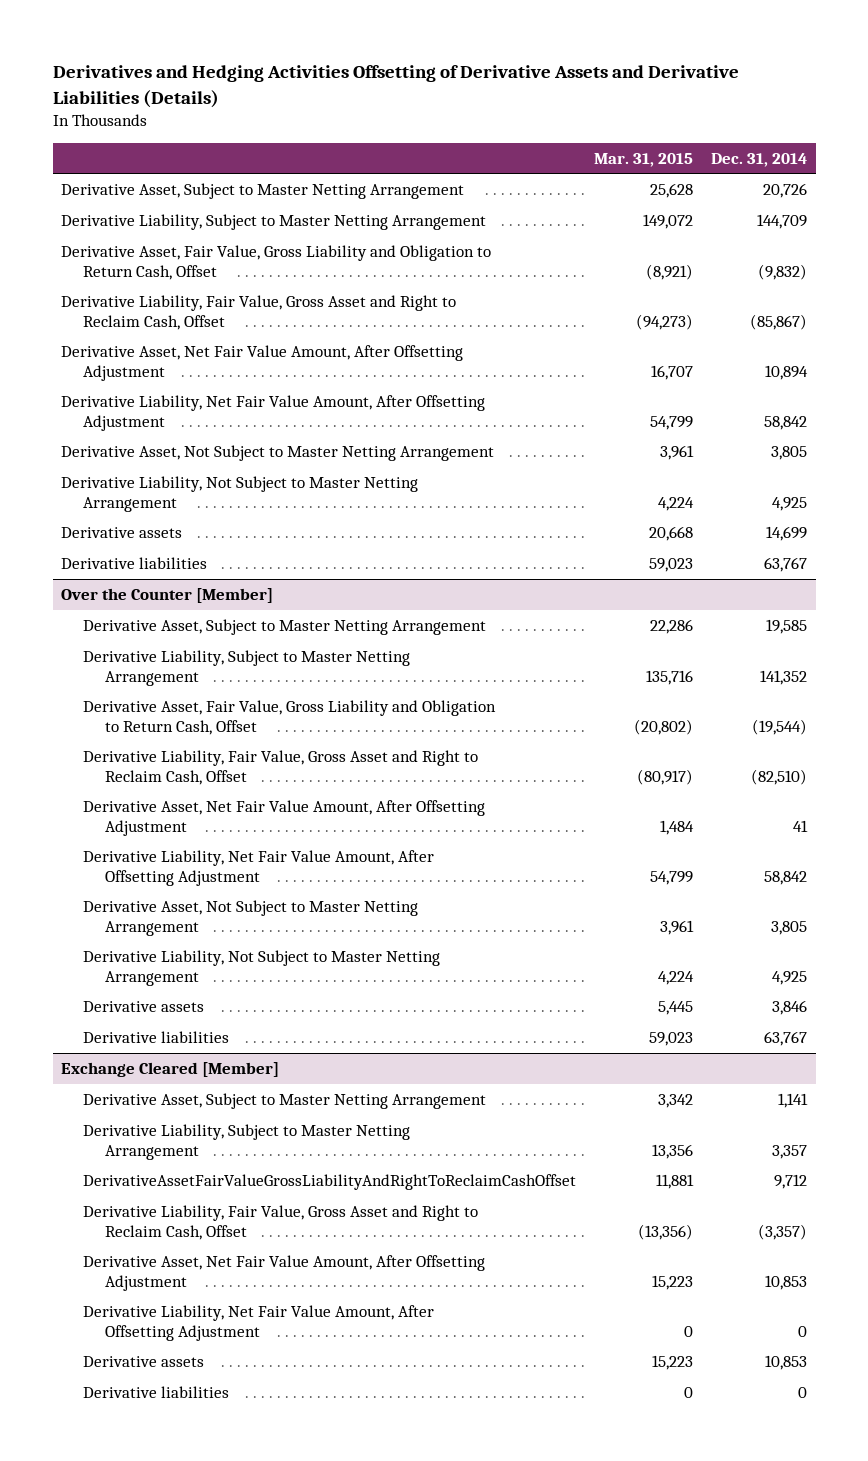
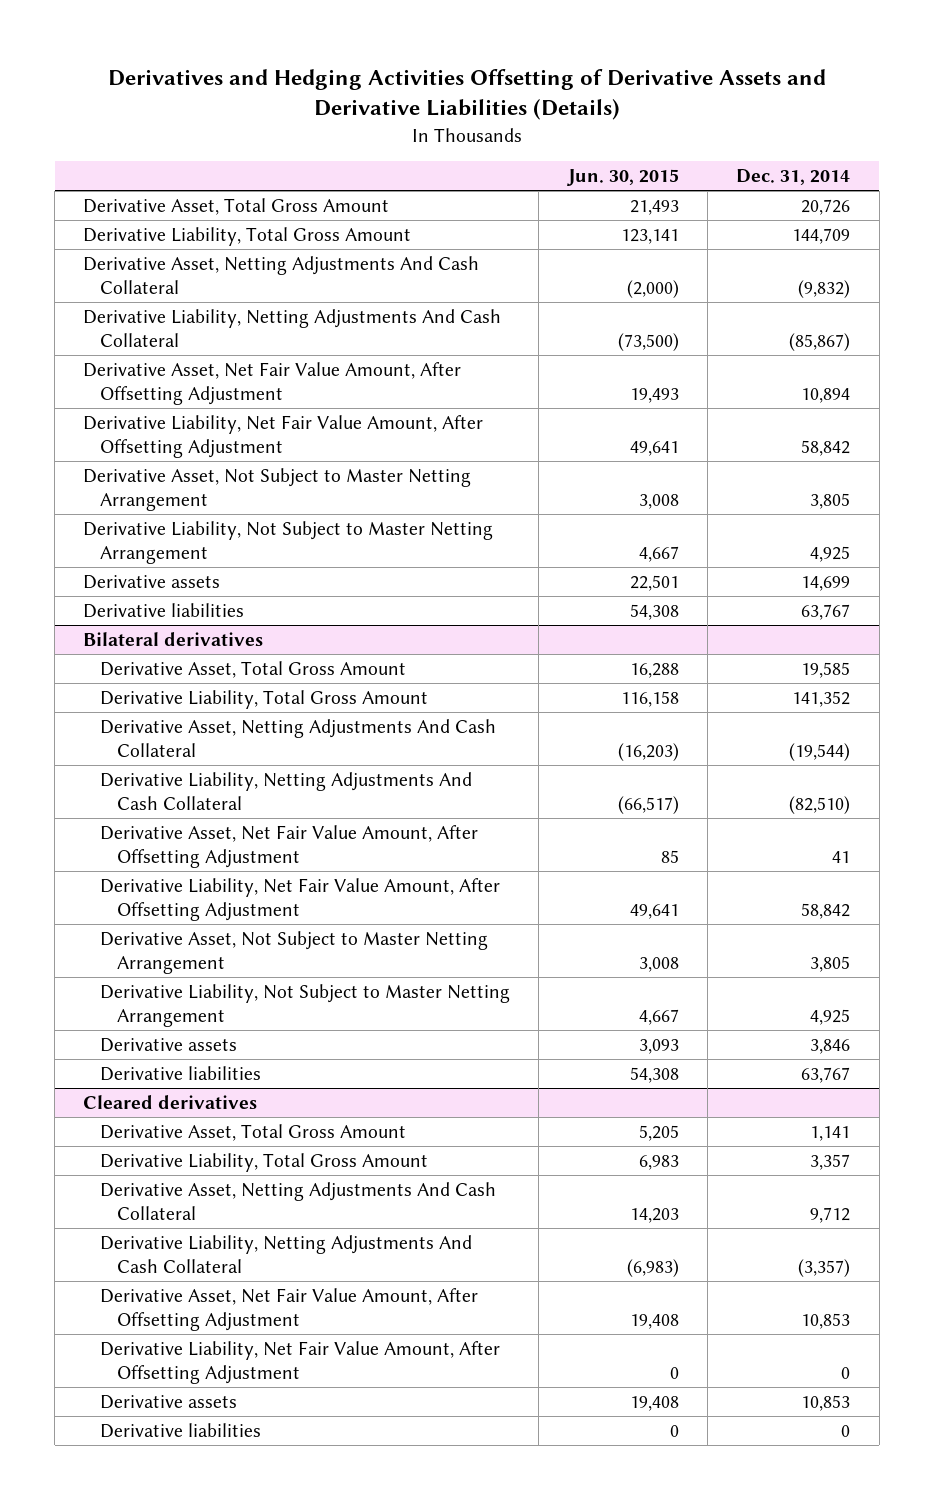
- | Mar. 31, 2015 | Dec. 31, 2014
+ | Jun. 30, 2015 | Dec. 31, 2014
- Derivative Asset, Subject to Master Netting Arrangement | 25,628 | 20,726
- Derivative Liability, Subject to Master Netting Arrangement | 149,072 | 144,709
- Derivative Asset, Fair Value, Gross Liability and Obligation to Return Cash, Offset | (8,921) | (9,832)
- Derivative Liability, Fair Value, Gross Asset and Right to Reclaim Cash, Offset | (94,273) | (85,867)
+ Derivative Asset, Total Gross Amount | 21,493 | 20,726
+ Derivative Liability, Total Gross Amount | 123,141 | 144,709
+ Derivative Asset, Netting Adjustments And Cash Collateral | (2,000) | (9,832)
+ Derivative Liability, Netting Adjustments And Cash Collateral | (73,500) | (85,867)
- Over the Counter [Member]
- Derivative Asset, Subject to Master Netting Arrangement | 22,286 | 19,585
- Derivative Liability, Subject to Master Netting Arrangement | 135,716 | 141,352
- Derivative Asset, Fair Value, Gross Liability and Obligation to Return Cash, Offset | (20,802) | (19,544)
- Derivative Liability, Fair Value, Gross Asset and Right to Reclaim Cash, Offset | (80,917) | (82,510)
+ Bilateral derivatives
+ Derivative Asset, Total Gross Amount | 16,288 | 19,585
+ Derivative Liability, Total Gross Amount | 116,158 | 141,352
+ Derivative Asset, Netting Adjustments And Cash Collateral | (16,203) | (19,544)
+ Derivative Liability, Netting Adjustments And Cash Collateral | (66,517) | (82,510)
- Exchange Cleared [Member]
- Derivative Asset, Subject to Master Netting Arrangement | 3,342 | 1,141
- Derivative Liability, Subject to Master Netting Arrangement | 13,356 | 3,357
- DerivativeAssetFairValueGrossLiabilityAndRightToReclaimCashOffset | 11,881 | 9,712
- Derivative Liability, Fair Value, Gross Asset and Right to Reclaim Cash, Offset | (13,356) | (3,357)
+ Cleared derivatives
+ Derivative Asset, Total Gross Amount | 5,205 | 1,141
+ Derivative Liability, Total Gross Amount | 6,983 | 3,357
+ Derivative Asset, Netting Adjustments And Cash Collateral | 14,203 | 9,712
+ Derivative Liability, Netting Adjustments And Cash Collateral | (6,983) | (3,357)

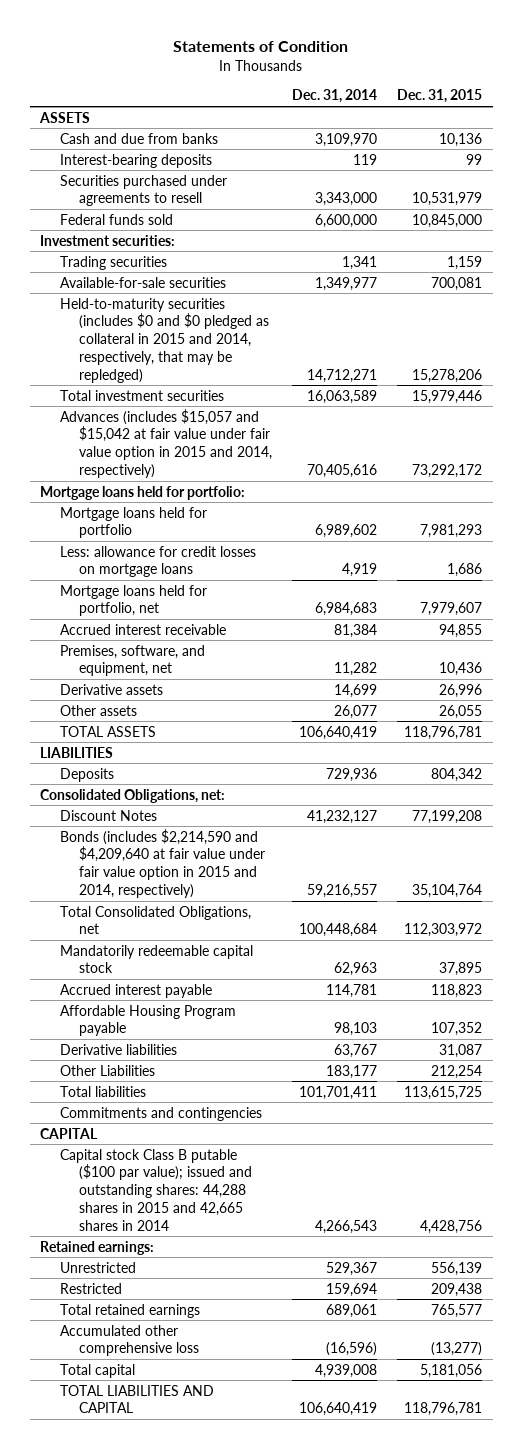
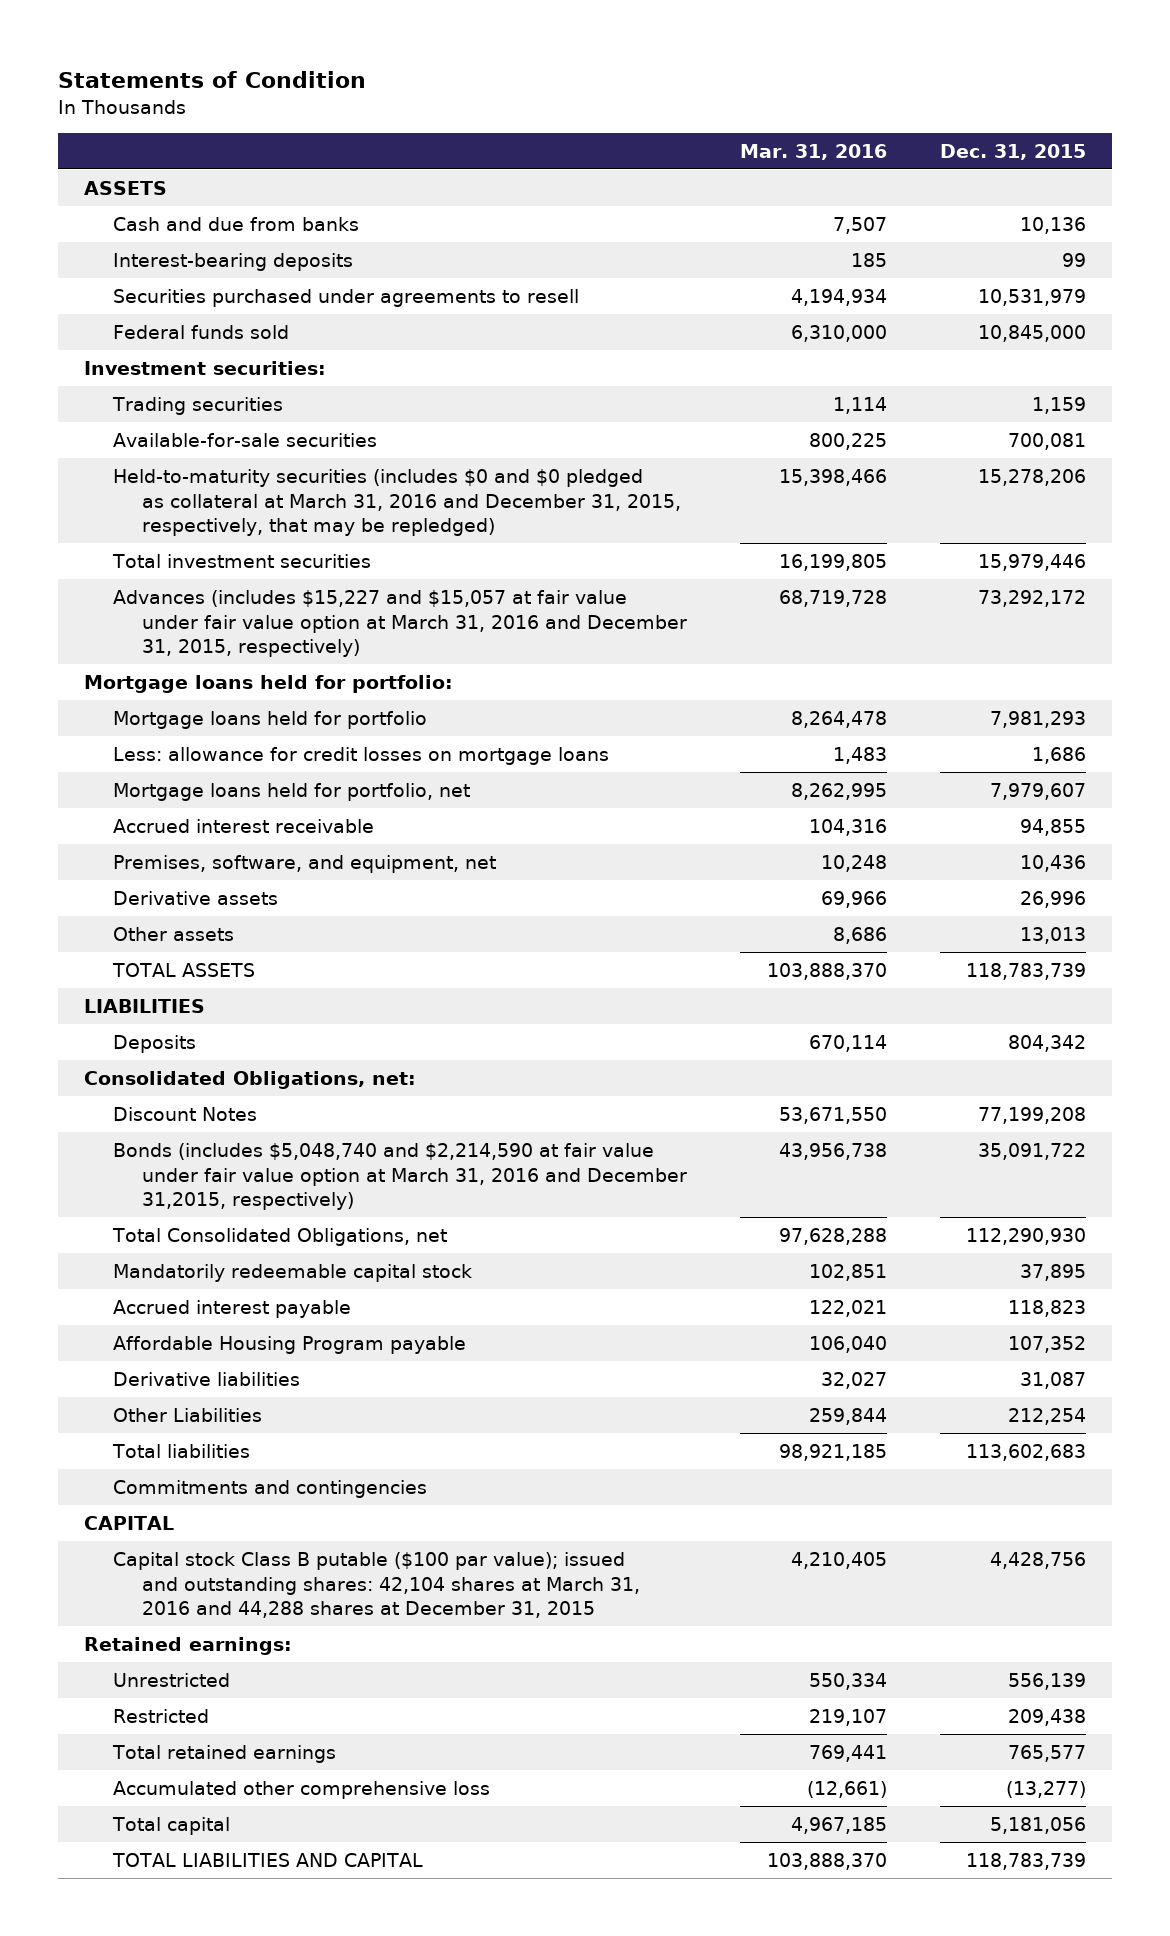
- | Dec. 31, 2014 | Dec. 31, 2015
+ | Mar. 31, 2016 | Dec. 31, 2015
- Held-to-maturity securities (includes $0 and $0 pledged as collateral in 2015 and 2014, respectively, that may be repledged) | 14,712,271 | 15,278,206
+ Held-to-maturity securities (includes $0 and $0 pledged as collateral at March 31, 2016 and December 31, 2015, respectively, that may be repledged) | 15,398,466 | 15,278,206
- Advances (includes $15,057 and $15,042 at fair value under fair value option in 2015 and 2014, respectively) | 70,405,616 | 73,292,172
+ Advances (includes $15,227 and $15,057 at fair value under fair value option at March 31, 2016 and December 31, 2015, respectively) | 68,719,728 | 73,292,172
- Other assets | 26,077 | 26,055
- TOTAL ASSETS | 106,640,419 | 118,796,781
+ Other assets | 8,686 | 13,013
+ TOTAL ASSETS | 103,888,370 | 118,783,739
- Bonds (includes $2,214,590 and $4,209,640 at fair value under fair value option in 2015 and 2014, respectively) | 59,216,557 | 35,104,764
- Total Consolidated Obligations, net | 100,448,684 | 112,303,972
+ Bonds (includes $5,048,740 and $2,214,590 at fair value under fair value option at March 31, 2016 and December 31,2015, respectively) | 43,956,738 | 35,091,722
+ Total Consolidated Obligations, net | 97,628,288 | 112,290,930
- Total liabilities | 101,701,411 | 113,615,725
+ Total liabilities | 98,921,185 | 113,602,683
- Capital stock Class B putable ($100 par value); issued and outstanding shares: 44,288 shares in 2015 and 42,665 shares in 2014 | 4,266,543 | 4,428,756
+ Capital stock Class B putable ($100 par value); issued and outstanding shares: 42,104 shares at March 31, 2016 and 44,288 shares at December 31, 2015 | 4,210,405 | 4,428,756
- TOTAL LIABILITIES AND CAPITAL | 106,640,419 | 118,796,781
+ TOTAL LIABILITIES AND CAPITAL | 103,888,370 | 118,783,739

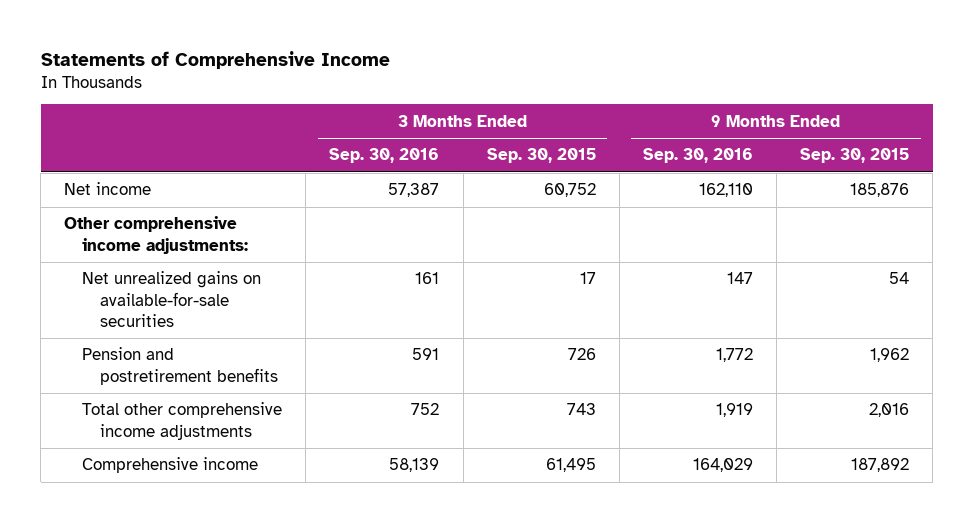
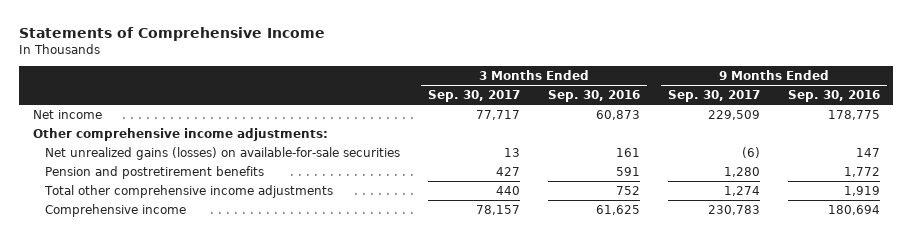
- | 3 Months Ended Sep. 30, 2016 | 3 Months Ended Sep. 30, 2015 | 9 Months Ended Sep. 30, 2016 | 9 Months Ended Sep. 30, 2015
+ | 3 Months Ended Sep. 30, 2017 | 3 Months Ended Sep. 30, 2016 | 9 Months Ended Sep. 30, 2017 | 9 Months Ended Sep. 30, 2016
- Net income | 57,387 | 60,752 | 162,110 | 185,876
+ Net income | 77,717 | 60,873 | 229,509 | 178,775
- Net unrealized gains on available-for-sale securities | 161 | 17 | 147 | 54
+ Net unrealized gains (losses) on available-for-sale securities | 13 | 161 | (6) | 147
- Comprehensive income | 58,139 | 61,495 | 164,029 | 187,892
+ Comprehensive income | 78,157 | 61,625 | 230,783 | 180,694

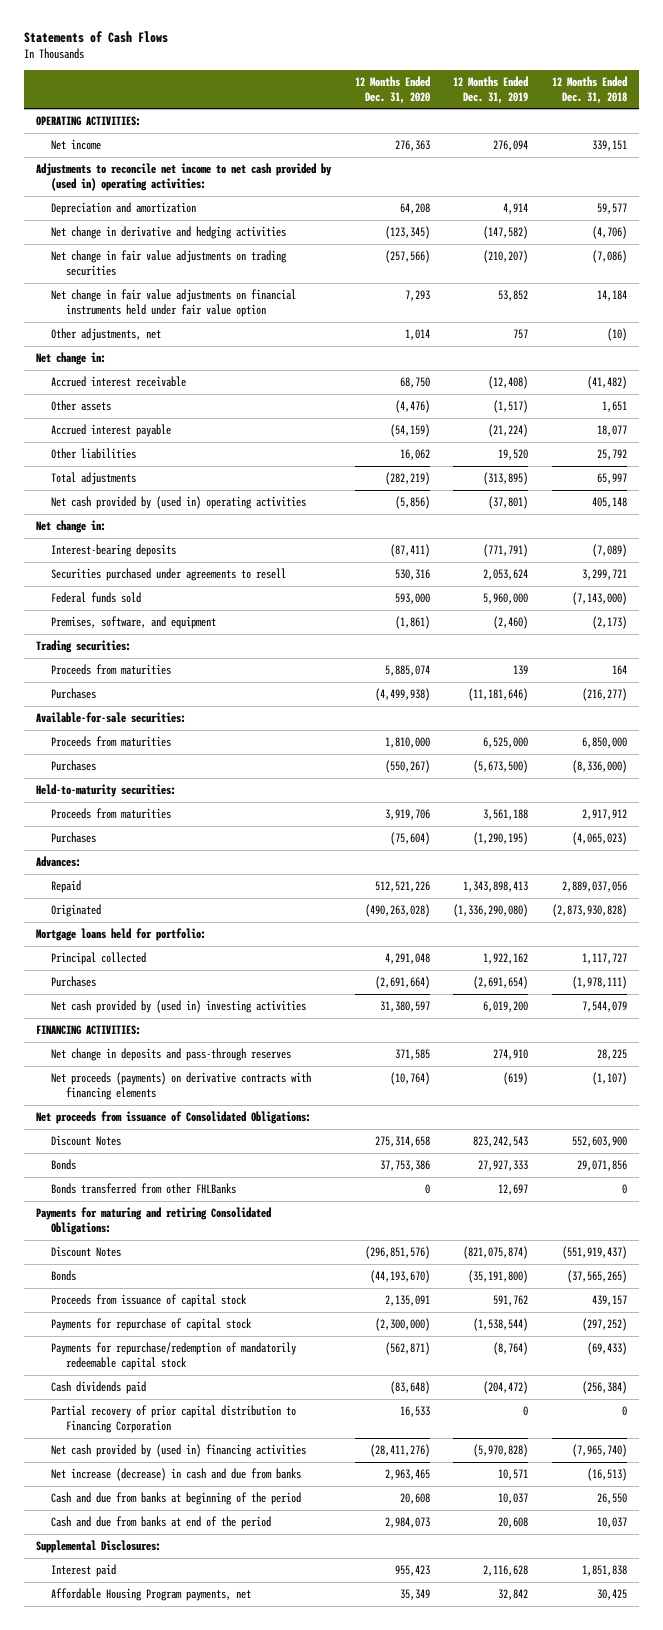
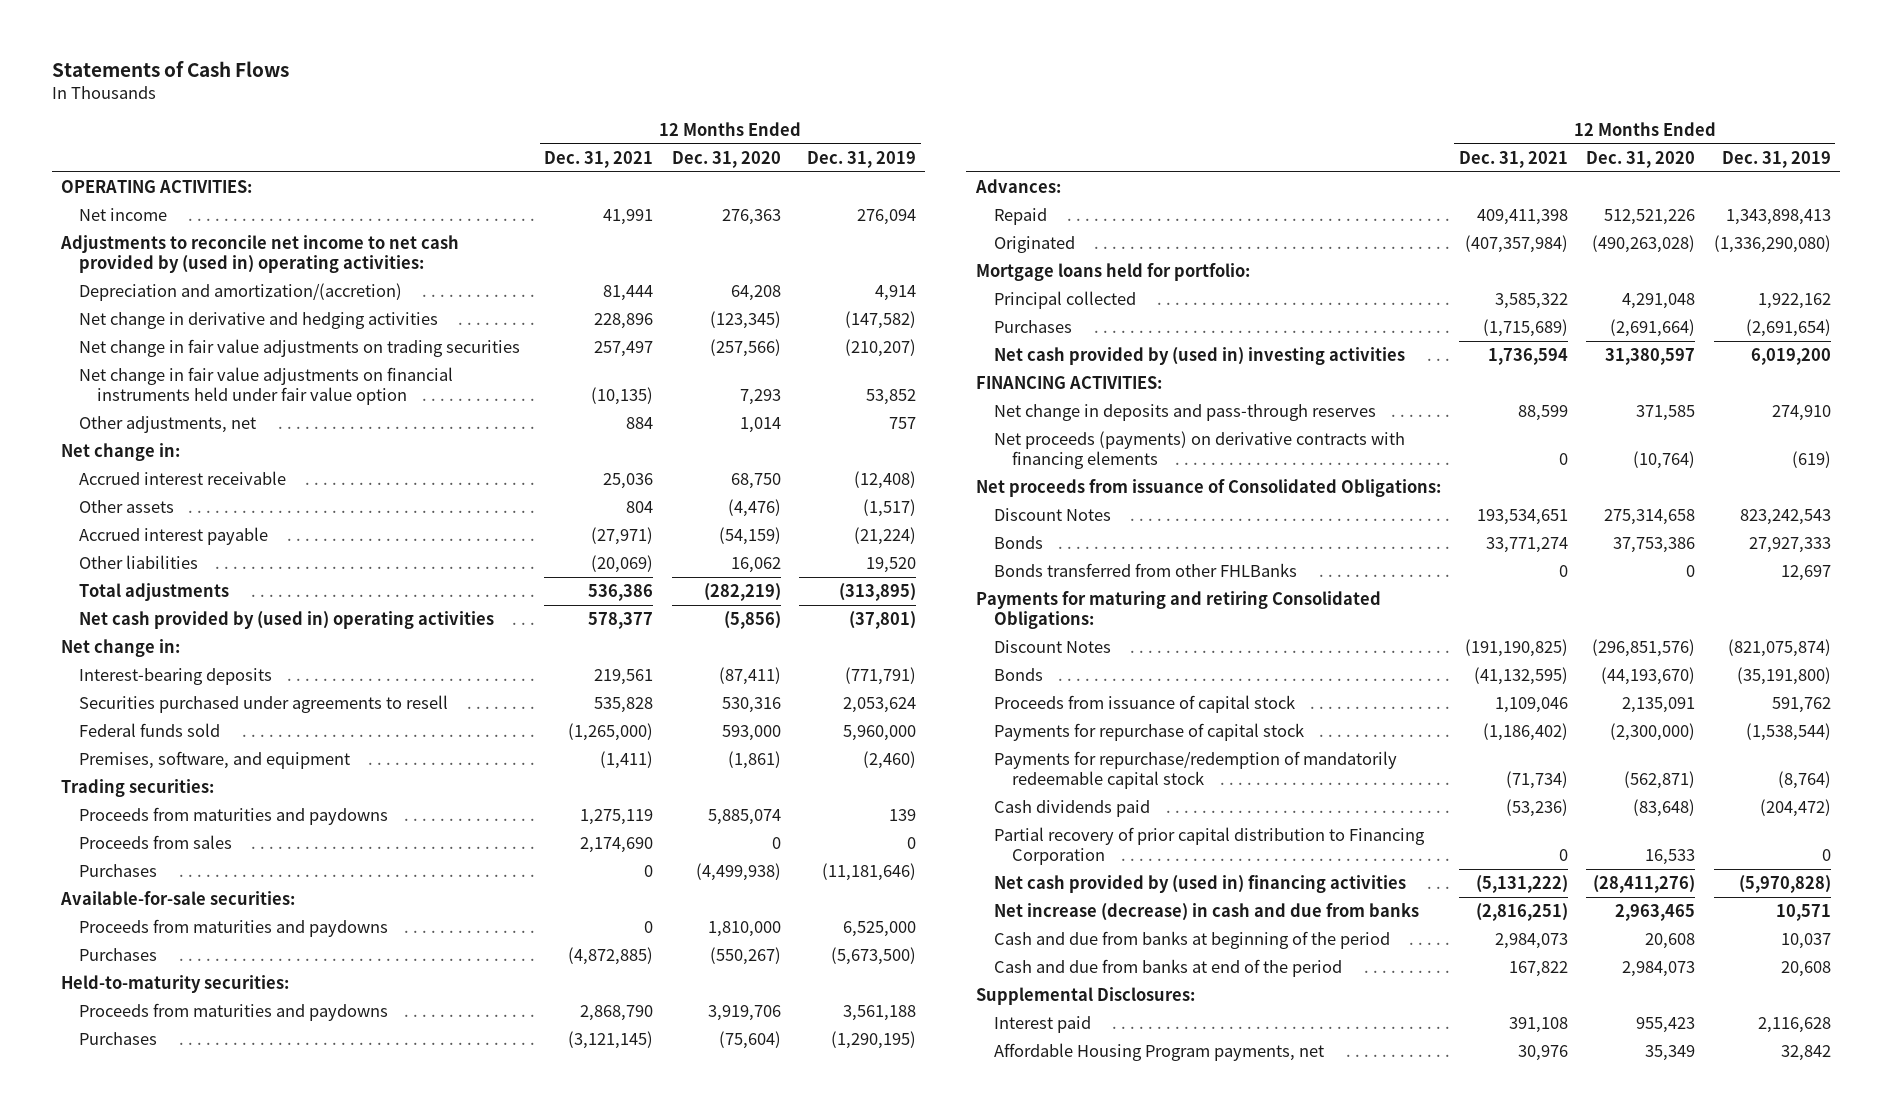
- | 12 Months Ended Dec. 31, 2020 | 12 Months Ended Dec. 31, 2019 | 12 Months Ended Dec. 31, 2018
+ | 12 Months Ended Dec. 31, 2021 | 12 Months Ended Dec. 31, 2020 | 12 Months Ended Dec. 31, 2019
- Depreciation and amortization | 64,208 | 4,914 | 59,577
+ Depreciation and amortization/(accretion) | 81,444 | 64,208 | 4,914
- Proceeds from maturities | 5,885,074 | 139 | 164
+ Proceeds from maturities and paydowns | 1,275,119 | 5,885,074 | 139
+ Proceeds from sales | 2,174,690 | 0 | 0
- Proceeds from maturities | 1,810,000 | 6,525,000 | 6,850,000
+ Proceeds from maturities and paydowns | 0 | 1,810,000 | 6,525,000
- Proceeds from maturities | 3,919,706 | 3,561,188 | 2,917,912
+ Proceeds from maturities and paydowns | 2,868,790 | 3,919,706 | 3,561,188

